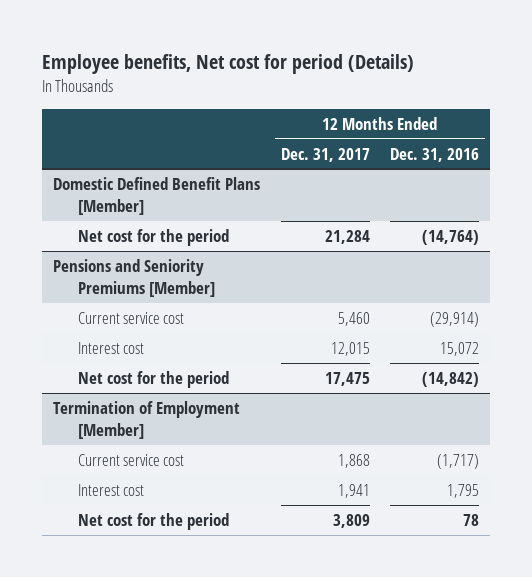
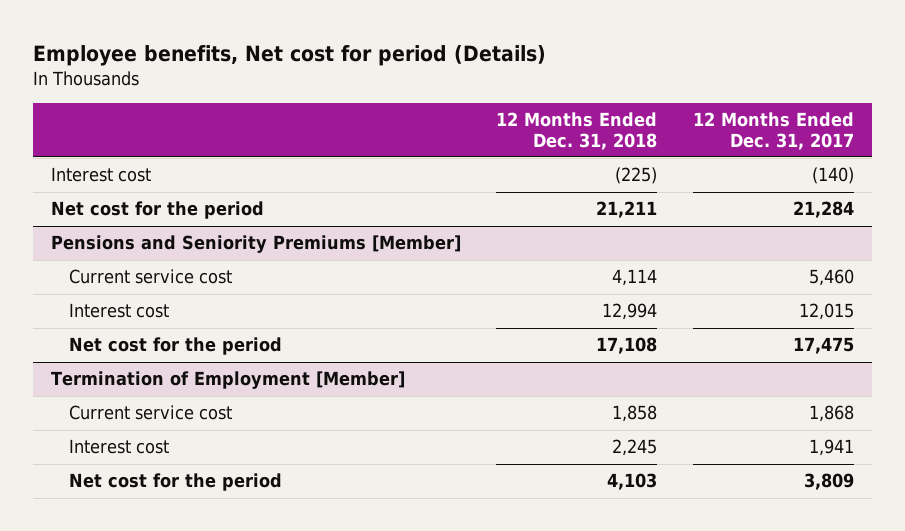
- | 12 Months Ended Dec. 31, 2017 | 12 Months Ended Dec. 31, 2016
+ | 12 Months Ended Dec. 31, 2018 | 12 Months Ended Dec. 31, 2017
- Domestic Defined Benefit Plans [Member]
+ Interest cost | (225) | (140)

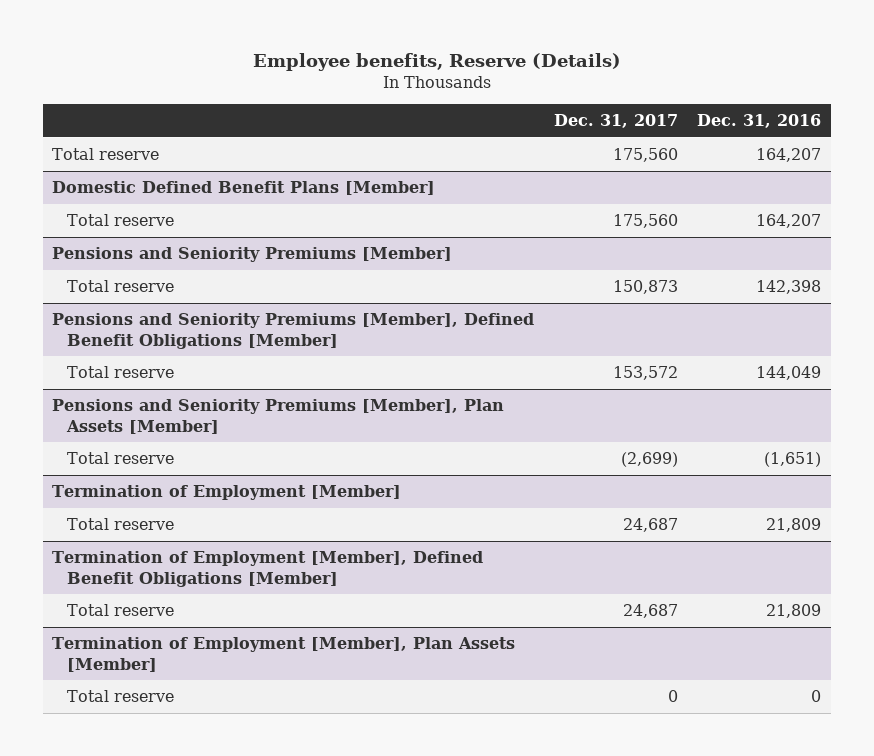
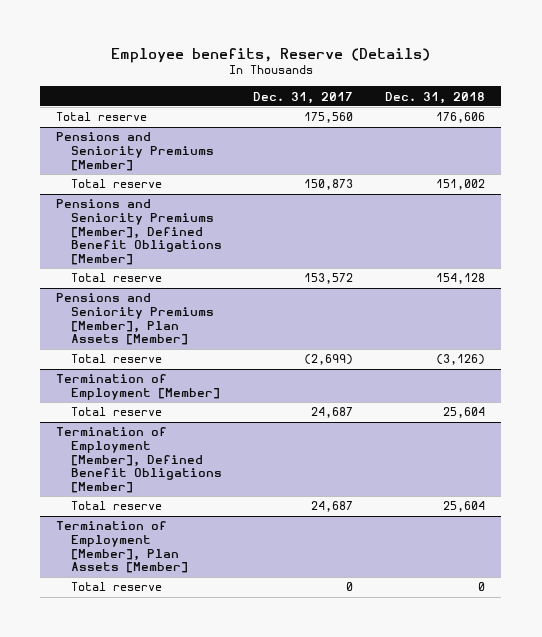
- | Dec. 31, 2017 | Dec. 31, 2016
+ | Dec. 31, 2017 | Dec. 31, 2018
- Domestic Defined Benefit Plans [Member]
- Total reserve | 175,560 | 164,207

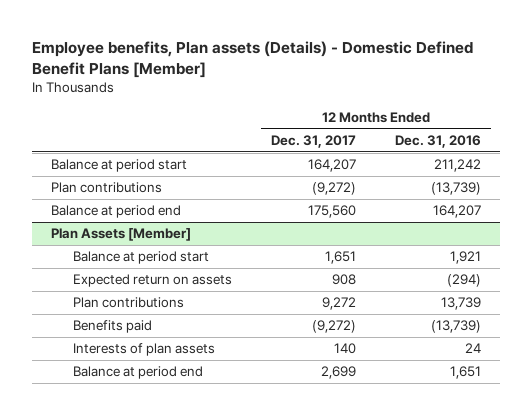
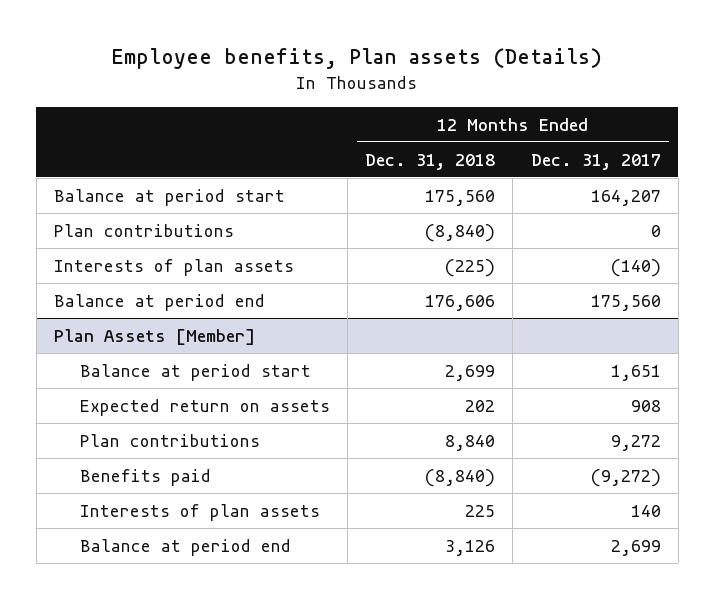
- Employee benefits, Plan assets (Details) - Domestic Defined Benefit Plans [Member]
+ Employee benefits, Plan assets (Details)
- | 12 Months Ended Dec. 31, 2017 | 12 Months Ended Dec. 31, 2016
+ | 12 Months Ended Dec. 31, 2018 | 12 Months Ended Dec. 31, 2017
- Plan contributions | (9,272) | (13,739)
+ Plan contributions | (8,840) | 0
+ Interests of plan assets | (225) | (140)

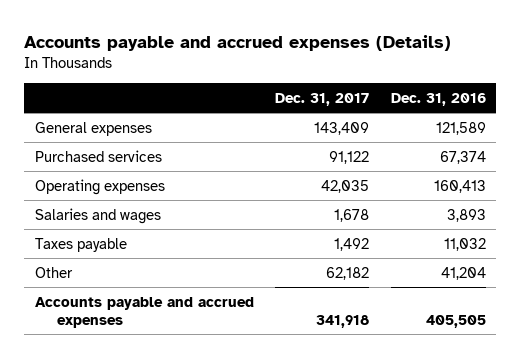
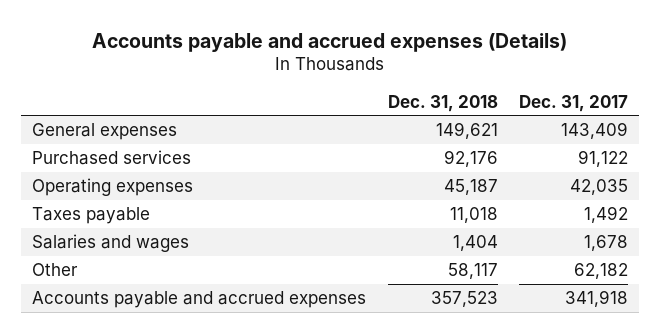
- | Dec. 31, 2017 | Dec. 31, 2016
+ | Dec. 31, 2018 | Dec. 31, 2017
moved down: Salaries and wages | 1,404 | 1,678

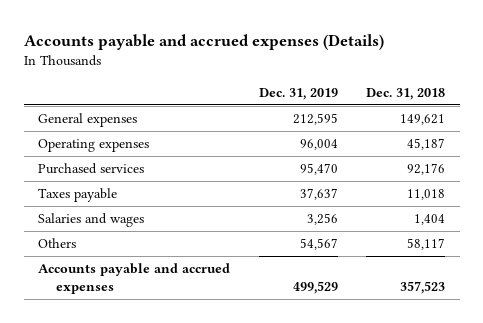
- | Dec. 31, 2018 | Dec. 31, 2017
+ | Dec. 31, 2019 | Dec. 31, 2018
moved down: Purchased services | 95,470 | 92,176
- Other | 58,117 | 62,182
+ Others | 54,567 | 58,117

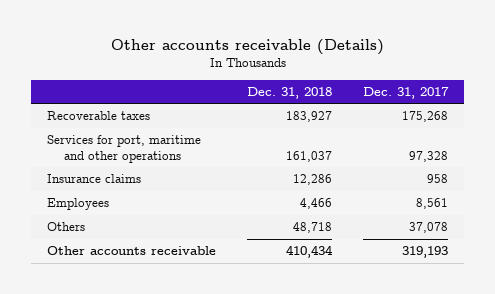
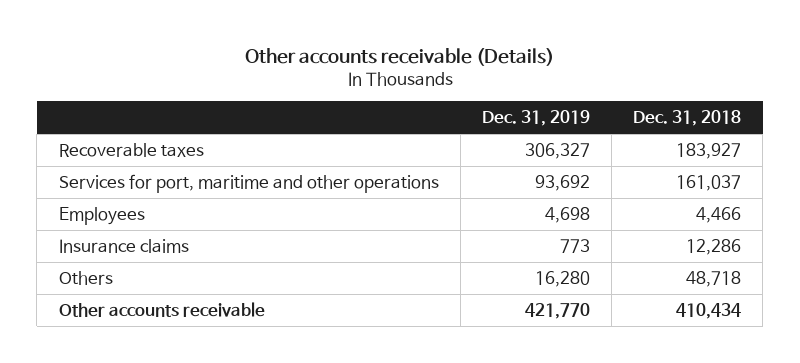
- | Dec. 31, 2018 | Dec. 31, 2017
+ | Dec. 31, 2019 | Dec. 31, 2018
moved down: Insurance claims | 773 | 12,286

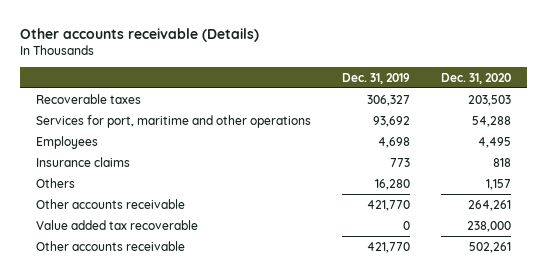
- | Dec. 31, 2019 | Dec. 31, 2018
+ | Dec. 31, 2019 | Dec. 31, 2020
+ Value added tax recoverable | 0 | 238,000
+ Other accounts receivable | 421,770 | 502,261

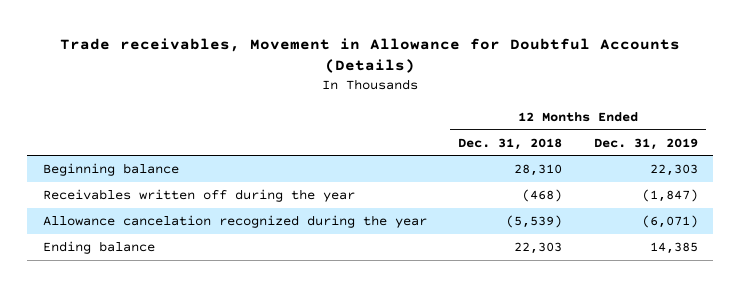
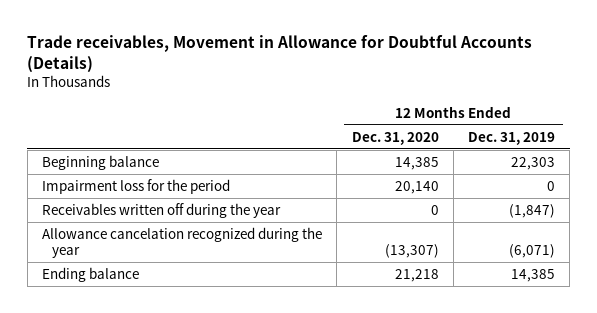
- | 12 Months Ended Dec. 31, 2018 | 12 Months Ended Dec. 31, 2019
+ | 12 Months Ended Dec. 31, 2020 | 12 Months Ended Dec. 31, 2019
+ Impairment loss for the period | 20,140 | 0

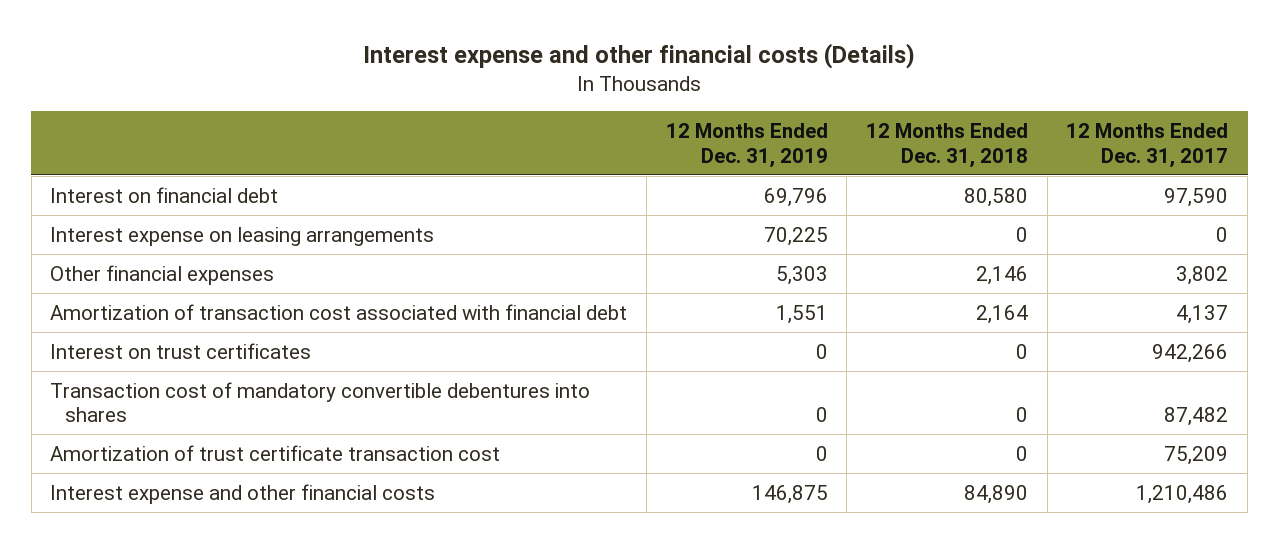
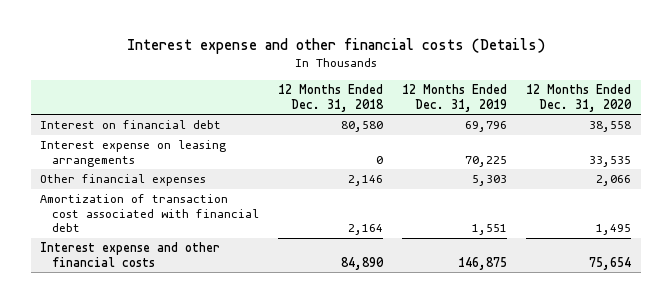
- | 12 Months Ended Dec. 31, 2019 | 12 Months Ended Dec. 31, 2018 | 12 Months Ended Dec. 31, 2017
+ | 12 Months Ended Dec. 31, 2018 | 12 Months Ended Dec. 31, 2019 | 12 Months Ended Dec. 31, 2020
- Interest on trust certificates | 0 | 0 | 942,266
- Transaction cost of mandatory convertible debentures into shares | 0 | 0 | 87,482
- Amortization of trust certificate transaction cost | 0 | 0 | 75,209

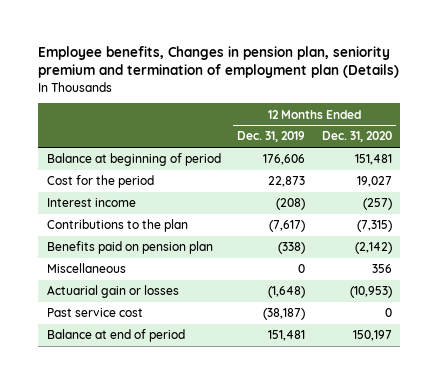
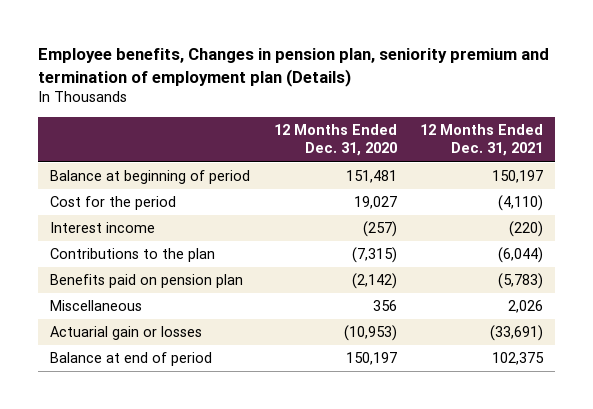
- | 12 Months Ended Dec. 31, 2019 | 12 Months Ended Dec. 31, 2020
+ | 12 Months Ended Dec. 31, 2020 | 12 Months Ended Dec. 31, 2021
- Past service cost | (38,187) | 0

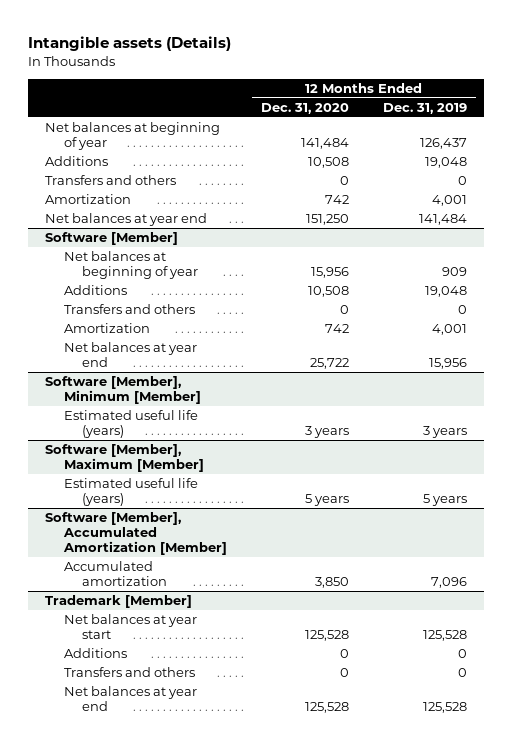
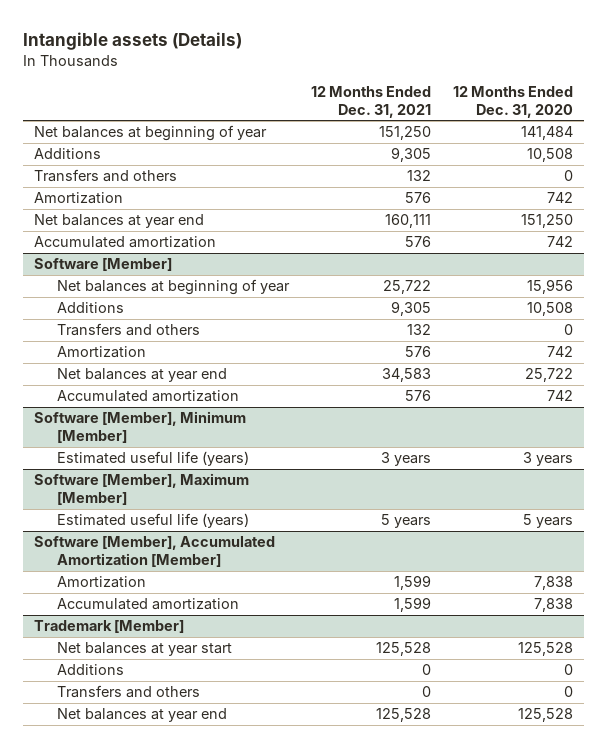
- | 12 Months Ended Dec. 31, 2020 | 12 Months Ended Dec. 31, 2019
+ | 12 Months Ended Dec. 31, 2021 | 12 Months Ended Dec. 31, 2020
+ Accumulated amortization | 576 | 742
@ Software [Member]
+ Accumulated amortization | 576 | 742
@ Software [Member], Accumulated Amortization [Member]
- Accumulated amortization | 3,850 | 7,096
+ Amortization | 1,599 | 7,838
+ Accumulated amortization | 1,599 | 7,838

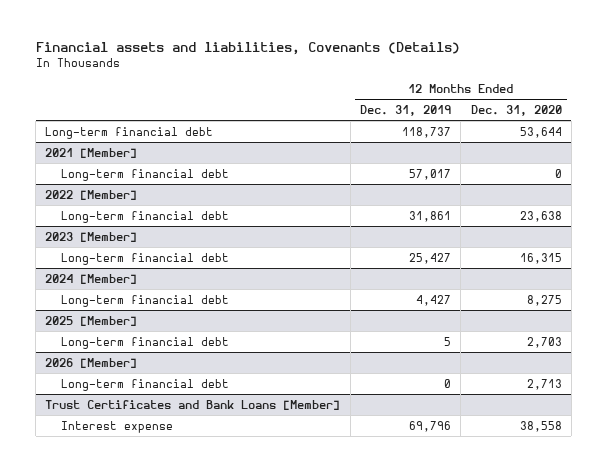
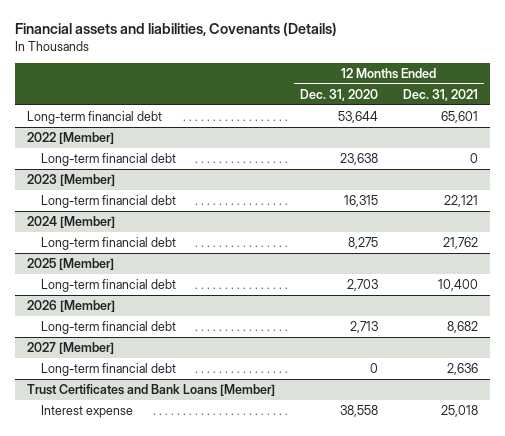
- | 12 Months Ended Dec. 31, 2019 | 12 Months Ended Dec. 31, 2020
+ | 12 Months Ended Dec. 31, 2020 | 12 Months Ended Dec. 31, 2021
- 2021 [Member]
- Long-term financial debt | 57,017 | 0
+ 2027 [Member]
+ Long-term financial debt | 0 | 2,636

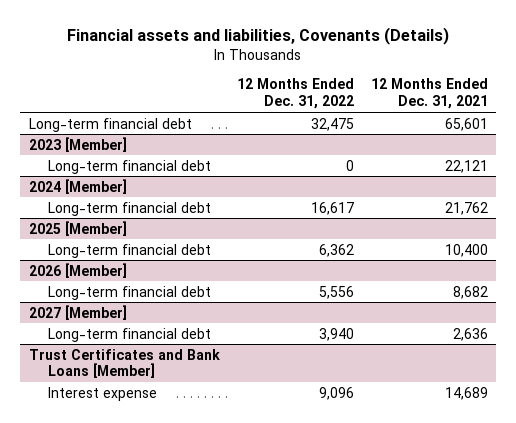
- | 12 Months Ended Dec. 31, 2020 | 12 Months Ended Dec. 31, 2021
+ | 12 Months Ended Dec. 31, 2022 | 12 Months Ended Dec. 31, 2021
- 2022 [Member]
- Long-term financial debt | 23,638 | 0
@ Trust Certificates and Bank Loans [Member]
- Interest expense | 38,558 | 25,018
+ Interest expense | 9,096 | 14,689

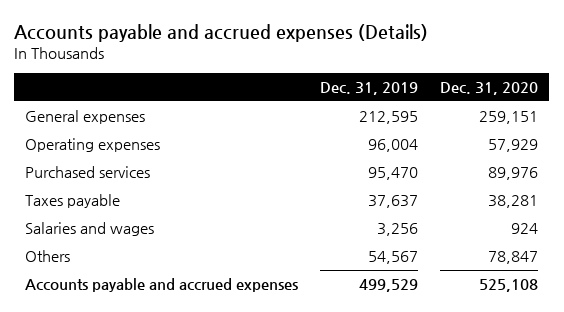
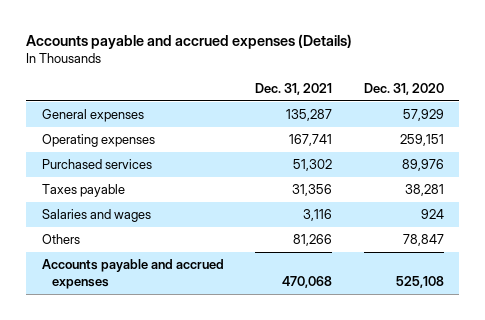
- | Dec. 31, 2019 | Dec. 31, 2020
+ | Dec. 31, 2021 | Dec. 31, 2020
- General expenses | 212,595 | 259,151
- Operating expenses | 96,004 | 57,929
+ General expenses | 135,287 | 57,929
+ Operating expenses | 167,741 | 259,151

